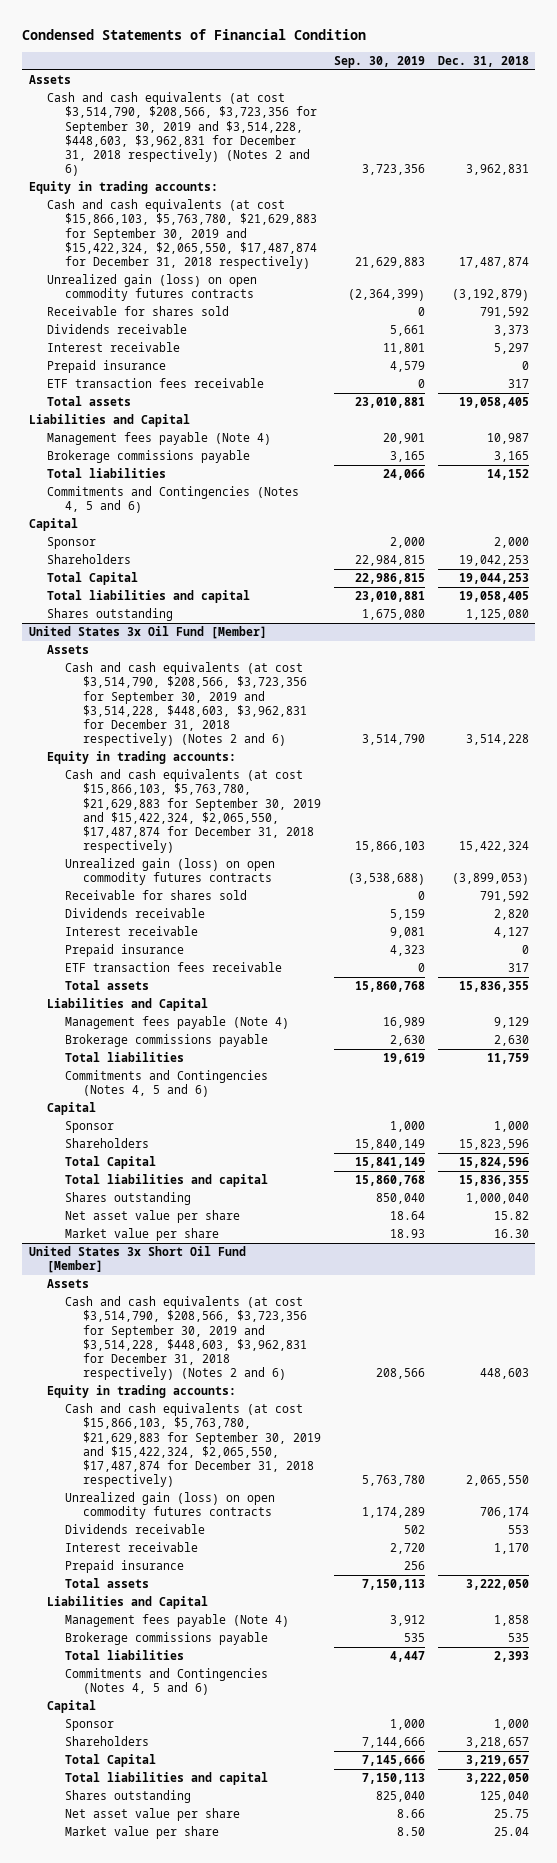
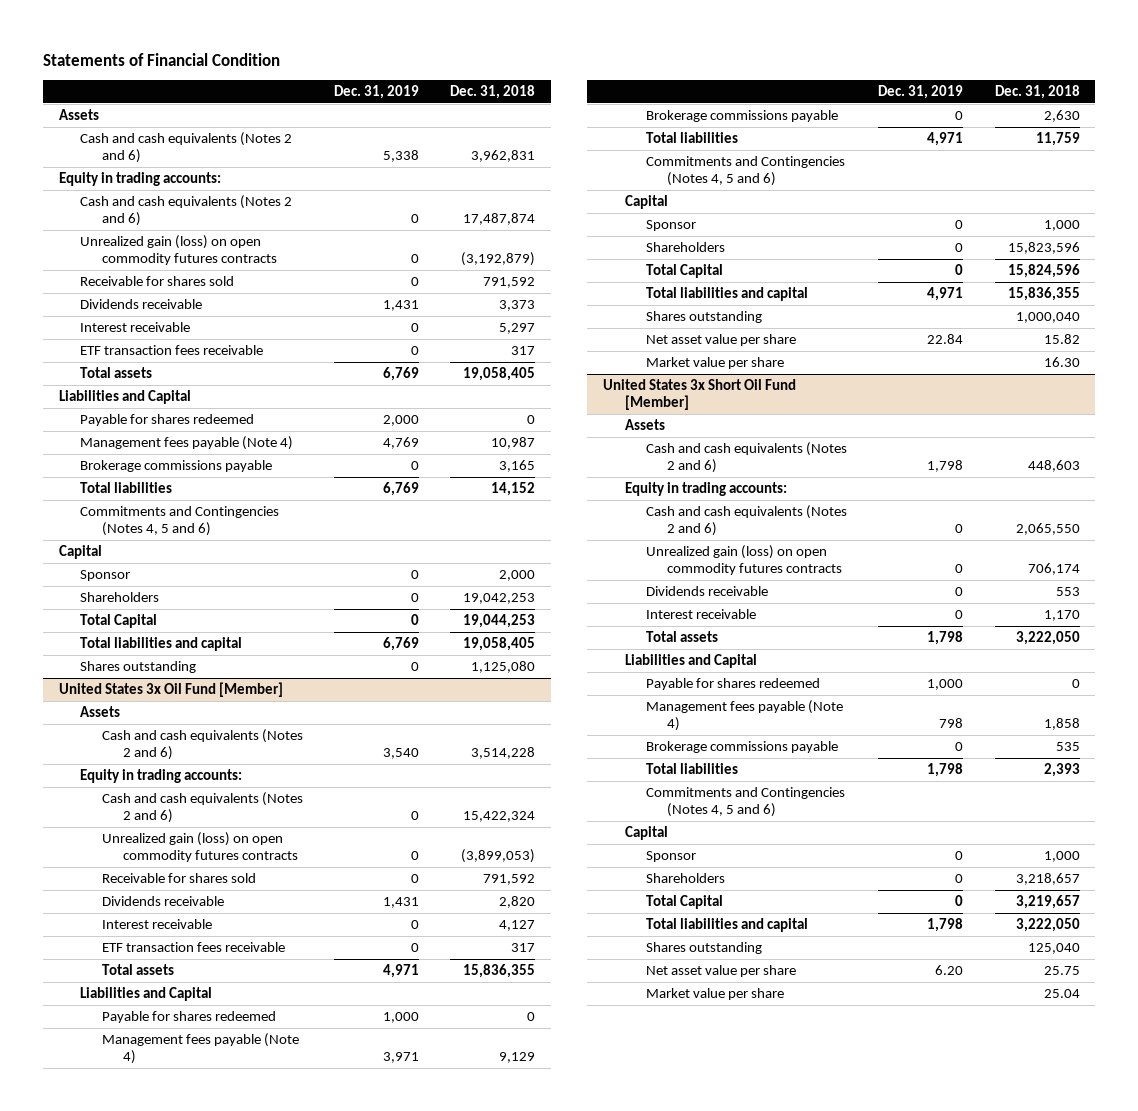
- Condensed Statements of Financial Condition
+ Statements of Financial Condition
- | Sep. 30, 2019 | Dec. 31, 2018
+ | Dec. 31, 2019 | Dec. 31, 2018
- Cash and cash equivalents (at cost $3,514,790, $208,566, $3,723,356 for September 30, 2019 and $3,514,228, $448,603, $3,962,831 for December 31, 2018 respectively) (Notes 2 and 6) | 3,723,356 | 3,962,831
+ Cash and cash equivalents (Notes 2 and 6) | 5,338 | 3,962,831
- Cash and cash equivalents (at cost $15,866,103, $5,763,780, $21,629,883 for September 30, 2019 and $15,422,324, $2,065,550, $17,487,874 for December 31, 2018 respectively) | 21,629,883 | 17,487,874
+ Cash and cash equivalents (Notes 2 and 6) | 0 | 17,487,874
- Prepaid insurance | 4,579 | 0
+ Payable for shares redeemed | 2,000 | 0
@ United States 3x Oil Fund [Member]
- Cash and cash equivalents (at cost $3,514,790, $208,566, $3,723,356 for September 30, 2019 and $3,514,228, $448,603, $3,962,831 for December 31, 2018 respectively) (Notes 2 and 6) | 3,514,790 | 3,514,228
+ Cash and cash equivalents (Notes 2 and 6) | 3,540 | 3,514,228
- Cash and cash equivalents (at cost $15,866,103, $5,763,780, $21,629,883 for September 30, 2019 and $15,422,324, $2,065,550, $17,487,874 for December 31, 2018 respectively) | 15,866,103 | 15,422,324
+ Cash and cash equivalents (Notes 2 and 6) | 0 | 15,422,324
- Prepaid insurance | 4,323 | 0
+ Payable for shares redeemed | 1,000 | 0
@ United States 3x Short Oil Fund [Member]
- Cash and cash equivalents (at cost $3,514,790, $208,566, $3,723,356 for September 30, 2019 and $3,514,228, $448,603, $3,962,831 for December 31, 2018 respectively) (Notes 2 and 6) | 208,566 | 448,603
+ Cash and cash equivalents (Notes 2 and 6) | 1,798 | 448,603
- Cash and cash equivalents (at cost $15,866,103, $5,763,780, $21,629,883 for September 30, 2019 and $15,422,324, $2,065,550, $17,487,874 for December 31, 2018 respectively) | 5,763,780 | 2,065,550
+ Cash and cash equivalents (Notes 2 and 6) | 0 | 2,065,550
- Prepaid insurance | 256 |
+ Payable for shares redeemed | 1,000 | 0

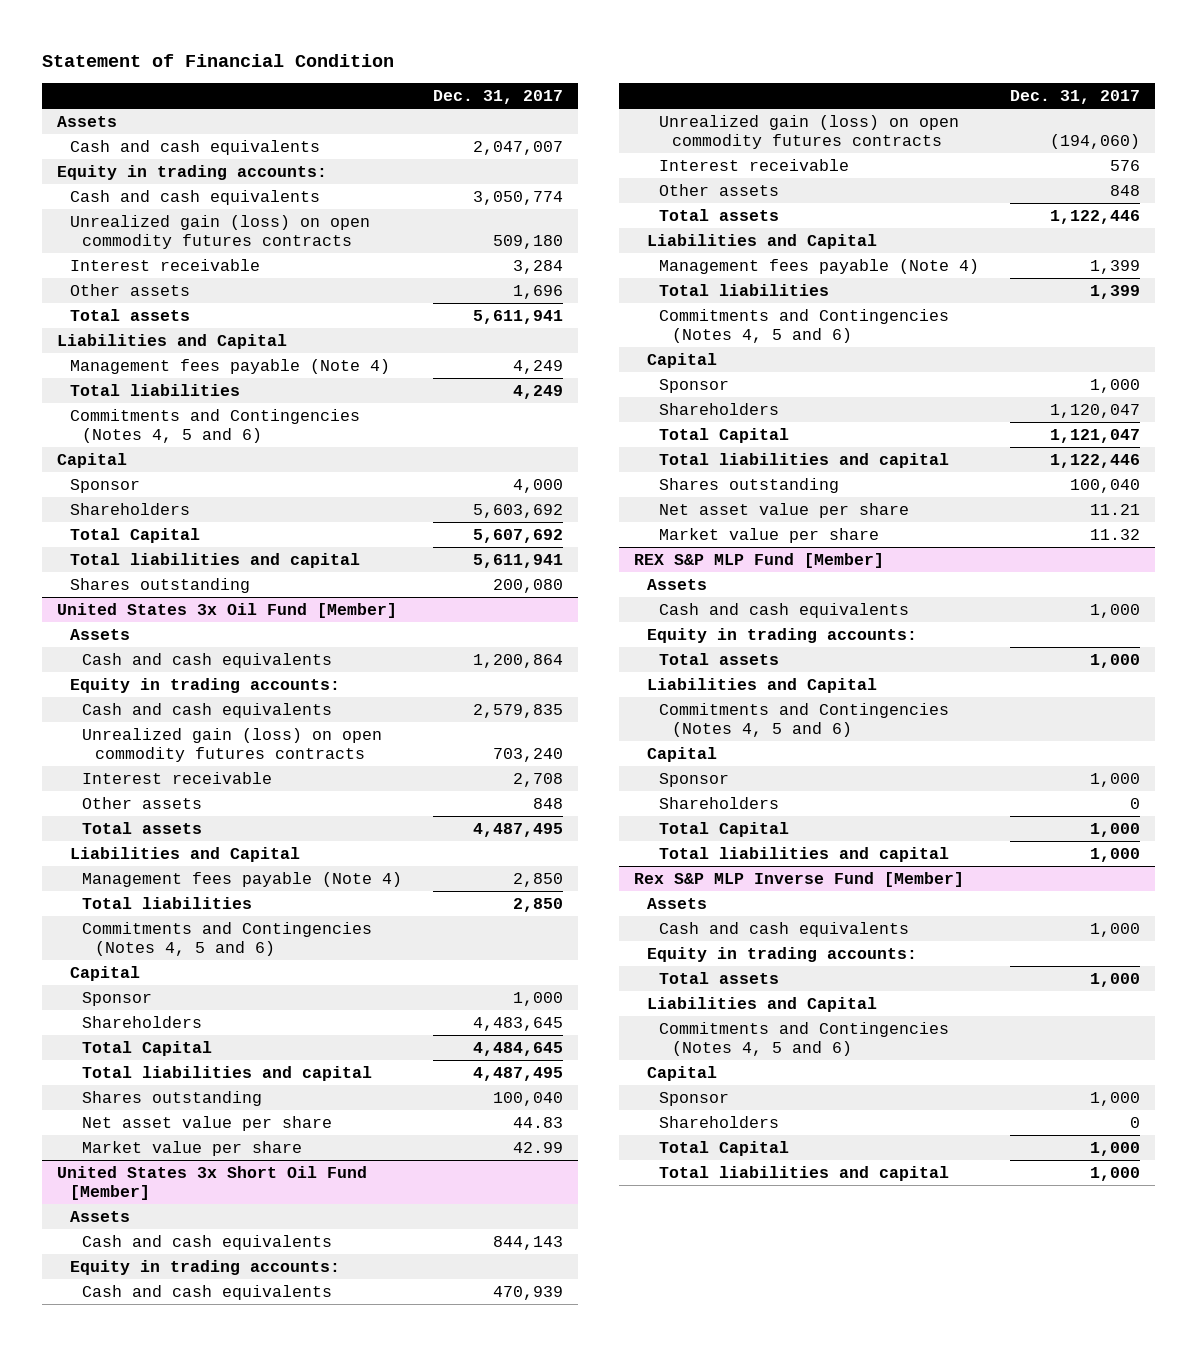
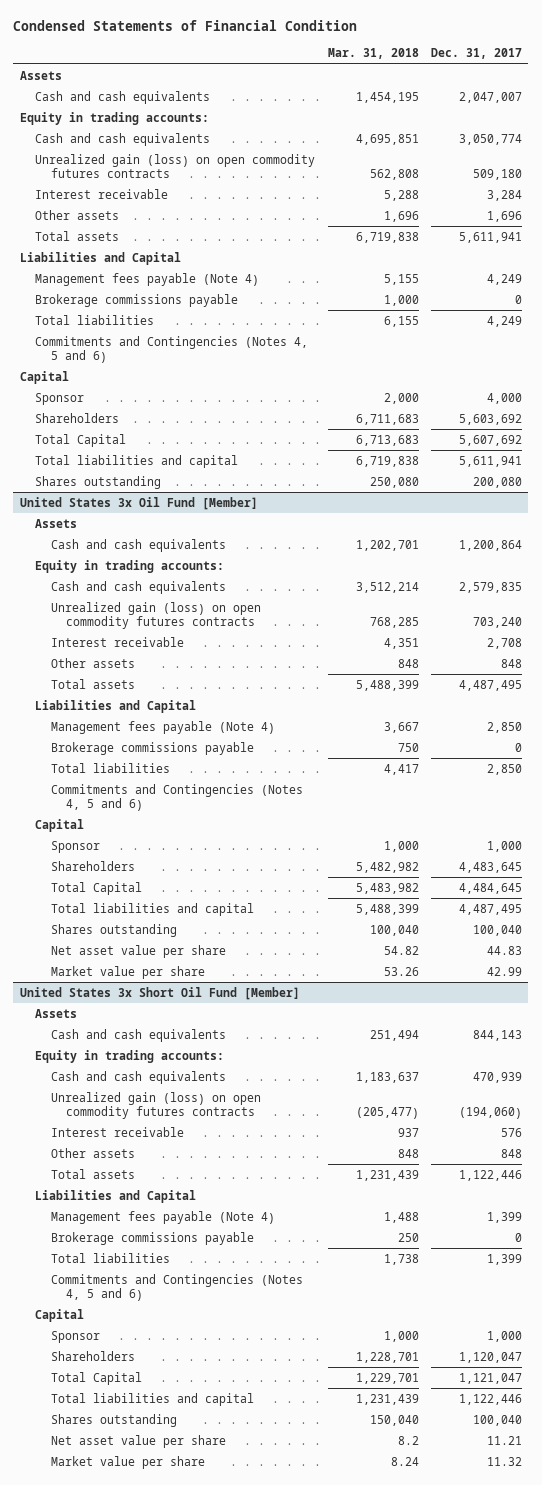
- Statement of Financial Condition
+ Condensed Statements of Financial Condition
- | Dec. 31, 2017
+ | Mar. 31, 2018 | Dec. 31, 2017
+ Brokerage commissions payable | 1,000 | 0
@ United States 3x Oil Fund [Member]
+ Brokerage commissions payable | 750 | 0
@ United States 3x Short Oil Fund [Member]
+ Brokerage commissions payable | 250 | 0
- REX S&P MLP Fund [Member]
- Assets
- Cash and cash equivalents | 1,000
- Equity in trading accounts:
- Total assets | 1,000
- Liabilities and Capital
- Commitments and Contingencies (Notes 4, 5 and 6)
- Capital
- Sponsor | 1,000
- Shareholders | 0
- Total Capital | 1,000
- Total liabilities and capital | 1,000
- Rex S&P MLP Inverse Fund [Member]
- Assets
- Cash and cash equivalents | 1,000
- Equity in trading accounts:
- Total assets | 1,000
- Liabilities and Capital
- Commitments and Contingencies (Notes 4, 5 and 6)
- Capital
- Sponsor | 1,000
- Shareholders | 0
- Total Capital | 1,000
- Total liabilities and capital | 1,000

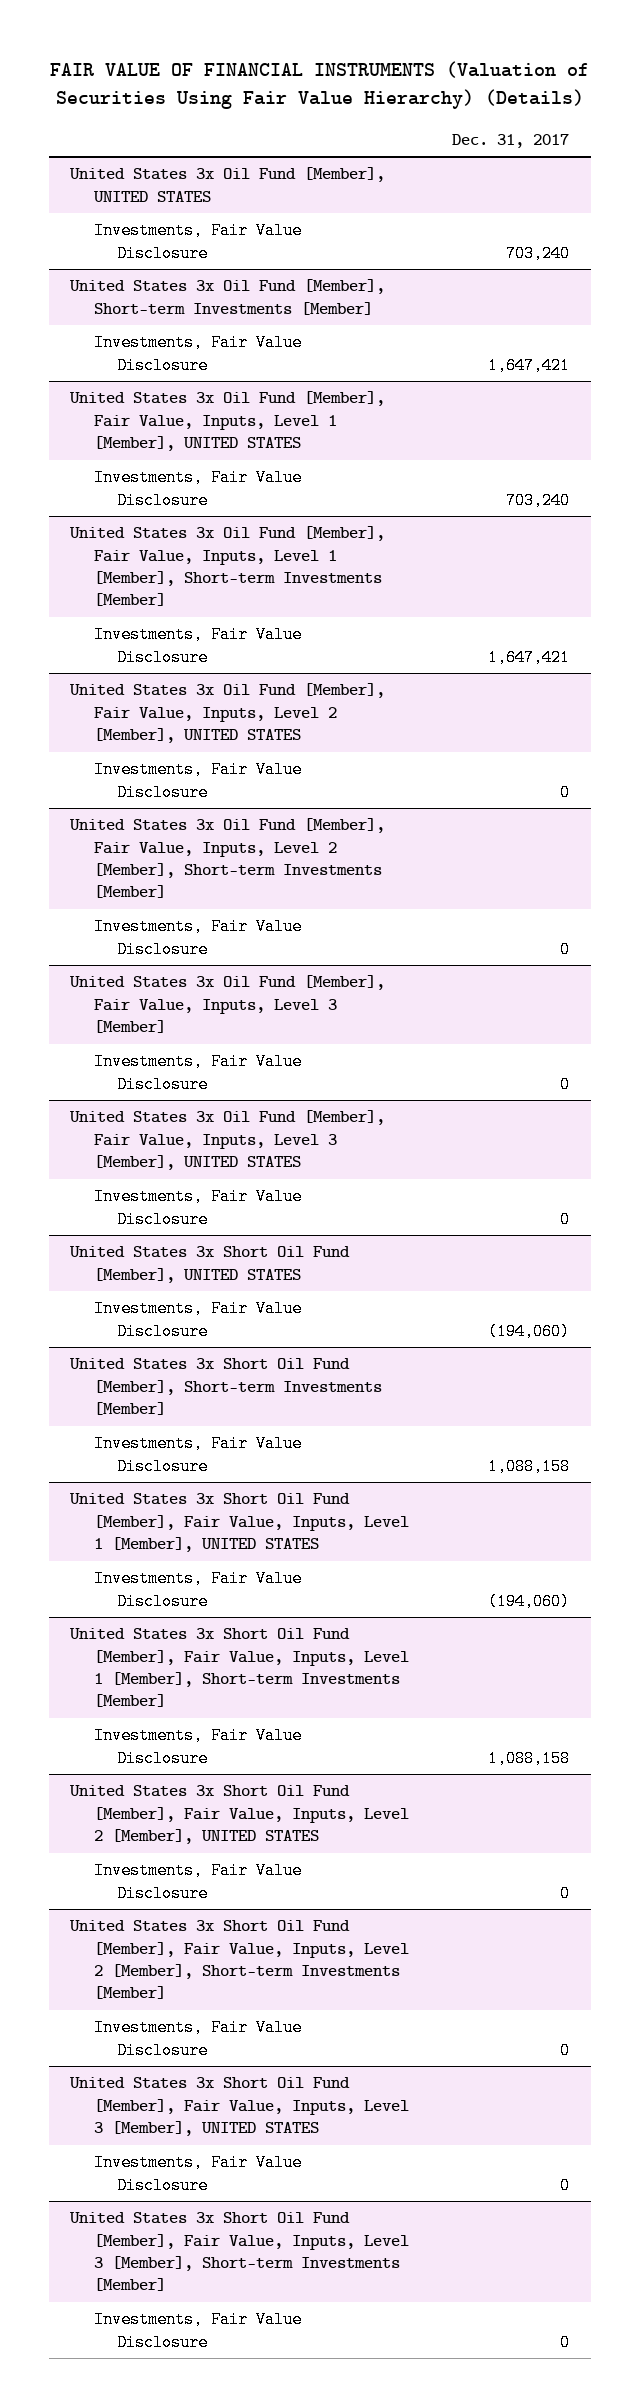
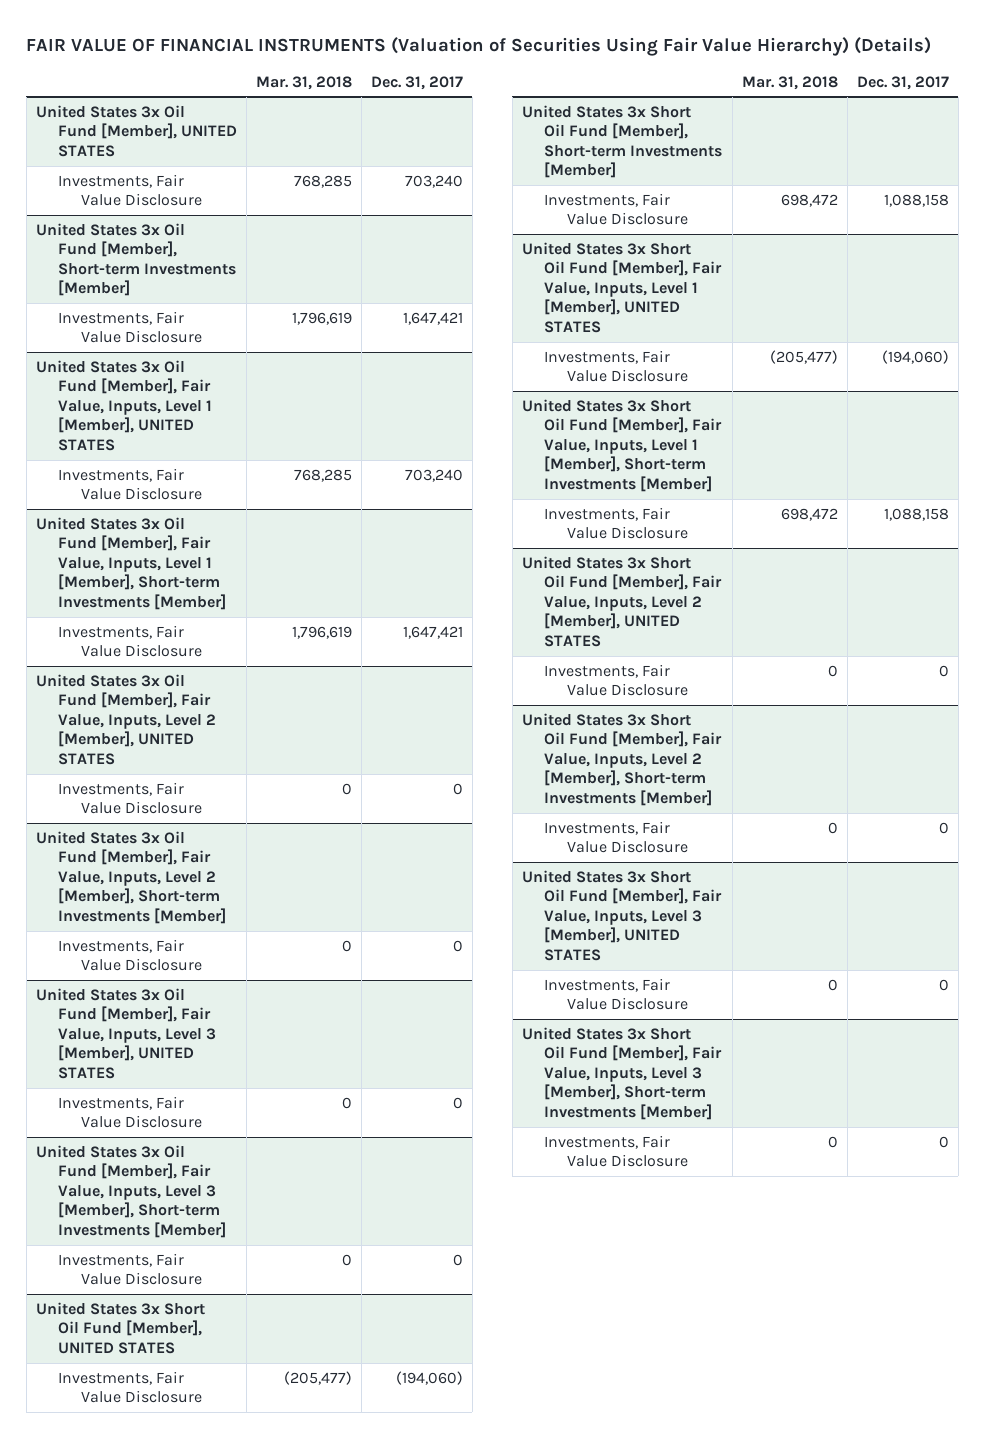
- | Dec. 31, 2017
+ | Mar. 31, 2018 | Dec. 31, 2017
- United States 3x Oil Fund [Member], Fair Value, Inputs, Level 3 [Member]
- Investments, Fair Value Disclosure | 0
+ United States 3x Oil Fund [Member], Fair Value, Inputs, Level 3 [Member], Short-term Investments [Member]
+ Investments, Fair Value Disclosure | 0 | 0

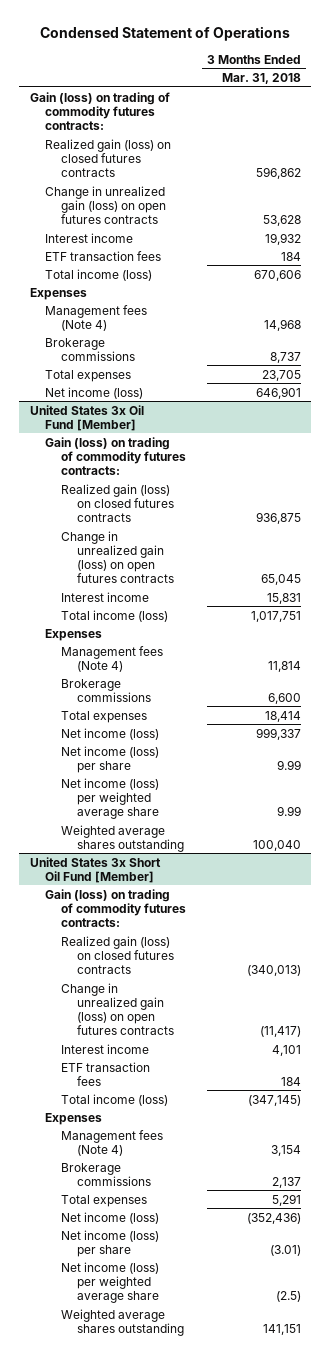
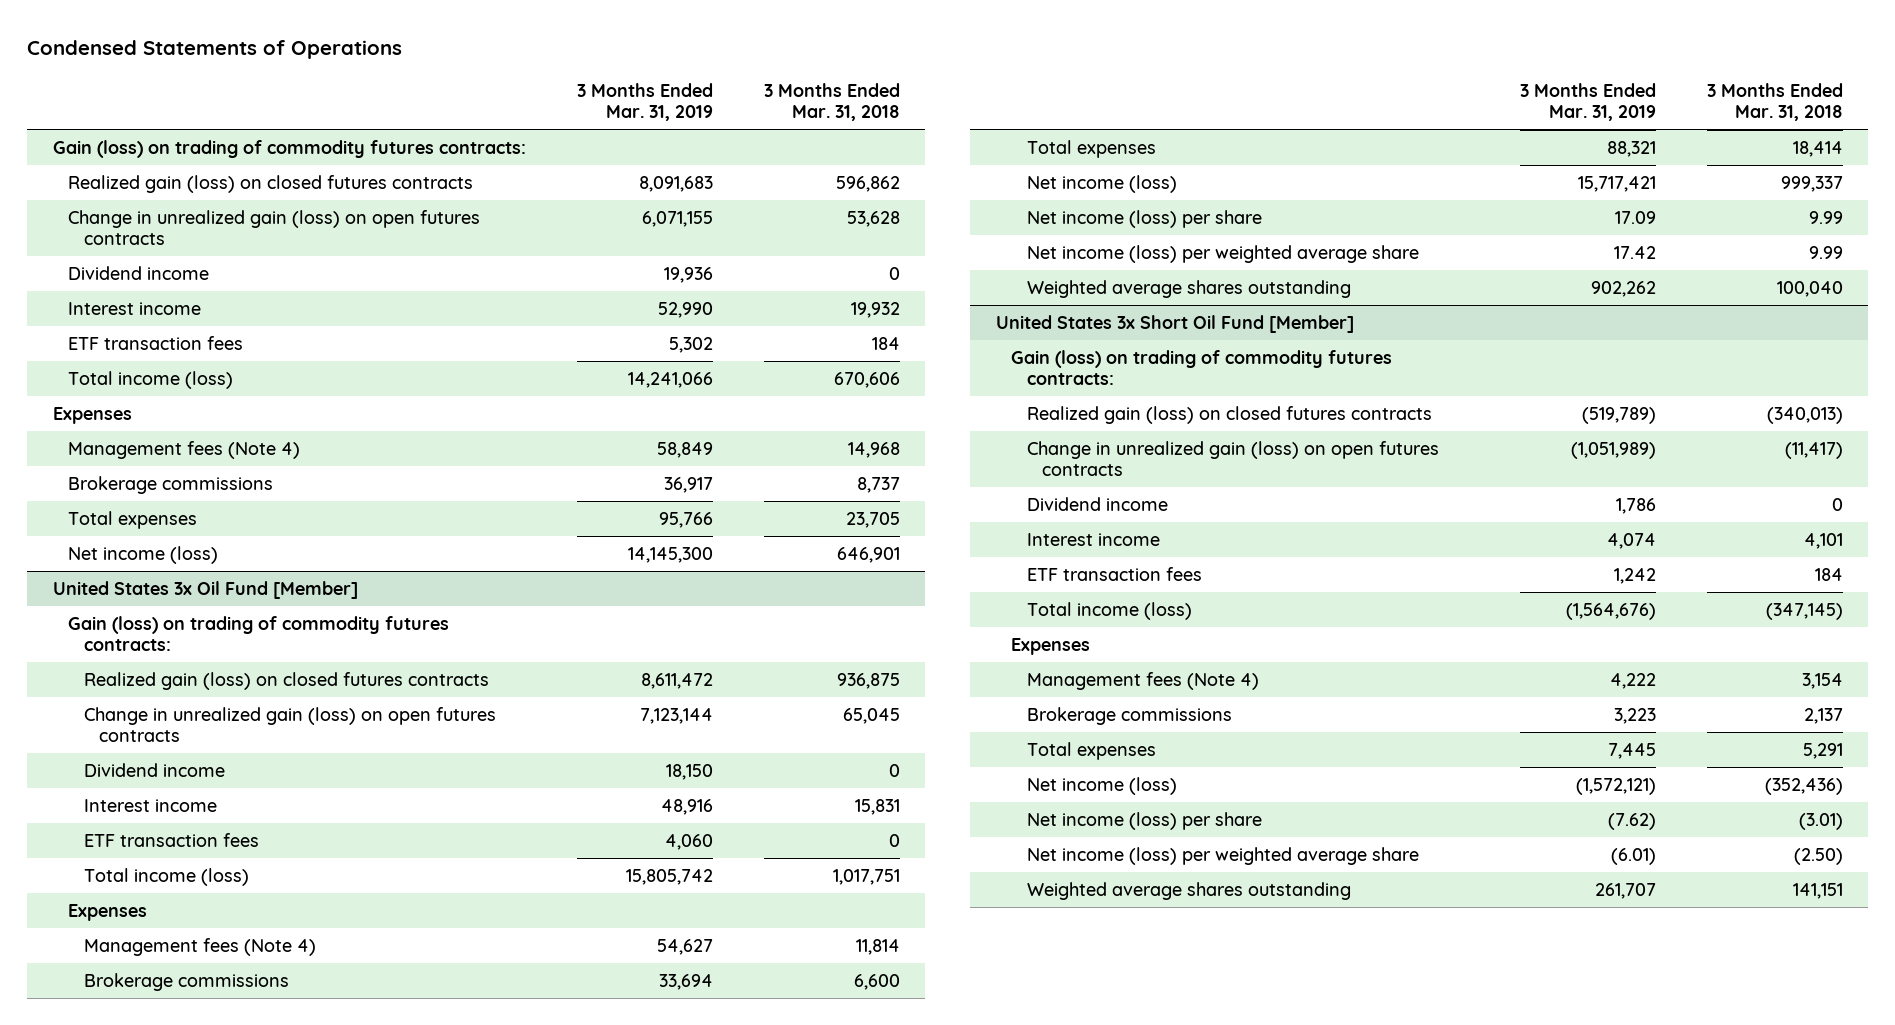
- Condensed Statement of Operations
+ Condensed Statements of Operations
- | 3 Months Ended Mar. 31, 2018
+ | 3 Months Ended Mar. 31, 2019 | 3 Months Ended Mar. 31, 2018
+ Dividend income | 19,936 | 0
@ United States 3x Oil Fund [Member]
+ Dividend income | 18,150 | 0
+ ETF transaction fees | 4,060 | 0
@ United States 3x Short Oil Fund [Member]
+ Dividend income | 1,786 | 0
- Net income (loss) per weighted average share | (2.5)
+ Net income (loss) per weighted average share | (6.01) | (2.50)

